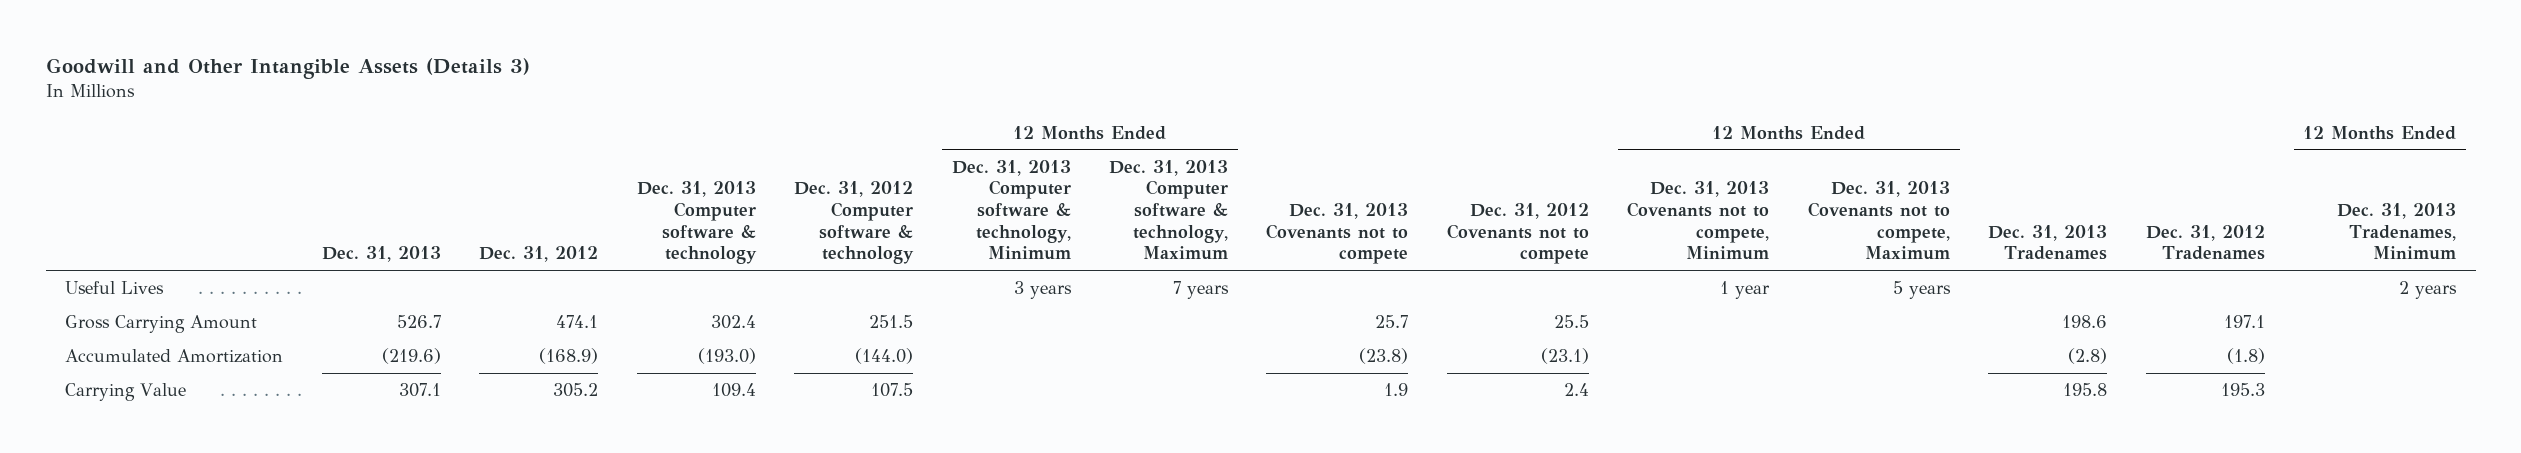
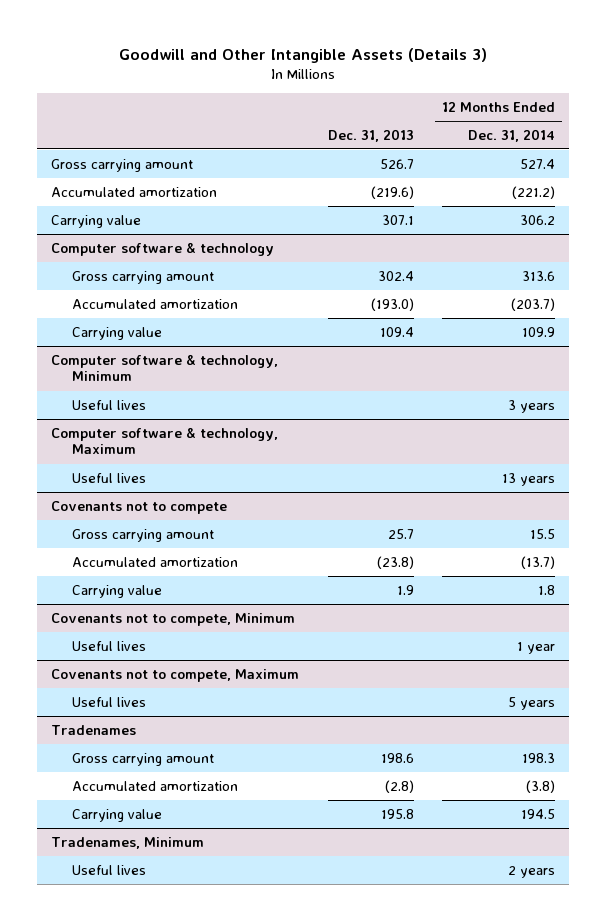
- | Dec. 31, 2013 | Dec. 31, 2012 | Dec. 31, 2013 Computer software & technology | Dec. 31, 2012 Computer software & technology | 12 Months Ended Dec. 31, 2013 Computer software & technology, Minimum | 12 Months Ended Dec. 31, 2013 Computer software & technology, Maximum | Dec. 31, 2013 Covenants not to compete | Dec. 31, 2012 Covenants not to compete | 12 Months Ended Dec. 31, 2013 Covenants not to compete, Minimum | 12 Months Ended Dec. 31, 2013 Covenants not to compete, Maximum | Dec. 31, 2013 Tradenames | Dec. 31, 2012 Tradenames | 12 Months Ended Dec. 31, 2013 Tradenames, Minimum
+ | Dec. 31, 2013 | 12 Months Ended Dec. 31, 2014
- Useful Lives | | | | | 3 years | 7 years | | | 1 year | 5 years | | | 2 years
- Gross Carrying Amount | 526.7 | 474.1 | 302.4 | 251.5 | | | 25.7 | 25.5 | | | 198.6 | 197.1 |
- Accumulated Amortization | (219.6) | (168.9) | (193.0) | (144.0) | | | (23.8) | (23.1) | | | (2.8) | (1.8) |
- Carrying Value | 307.1 | 305.2 | 109.4 | 107.5 | | | 1.9 | 2.4 | | | 195.8 | 195.3 |
+ Gross carrying amount | 526.7 | 527.4
+ Accumulated amortization | (219.6) | (221.2)
+ Carrying value | 307.1 | 306.2
+ Computer software & technology
+ Gross carrying amount | 302.4 | 313.6
+ Accumulated amortization | (193.0) | (203.7)
+ Carrying value | 109.4 | 109.9
+ Computer software & technology, Minimum
+ Useful lives | | 3 years
+ Computer software & technology, Maximum
+ Useful lives | | 13 years
+ Covenants not to compete
+ Gross carrying amount | 25.7 | 15.5
+ Accumulated amortization | (23.8) | (13.7)
+ Carrying value | 1.9 | 1.8
+ Covenants not to compete, Minimum
+ Useful lives | | 1 year
+ Covenants not to compete, Maximum
+ Useful lives | | 5 years
+ Tradenames
+ Gross carrying amount | 198.6 | 198.3
+ Accumulated amortization | (2.8) | (3.8)
+ Carrying value | 195.8 | 194.5
+ Tradenames, Minimum
+ Useful lives | | 2 years

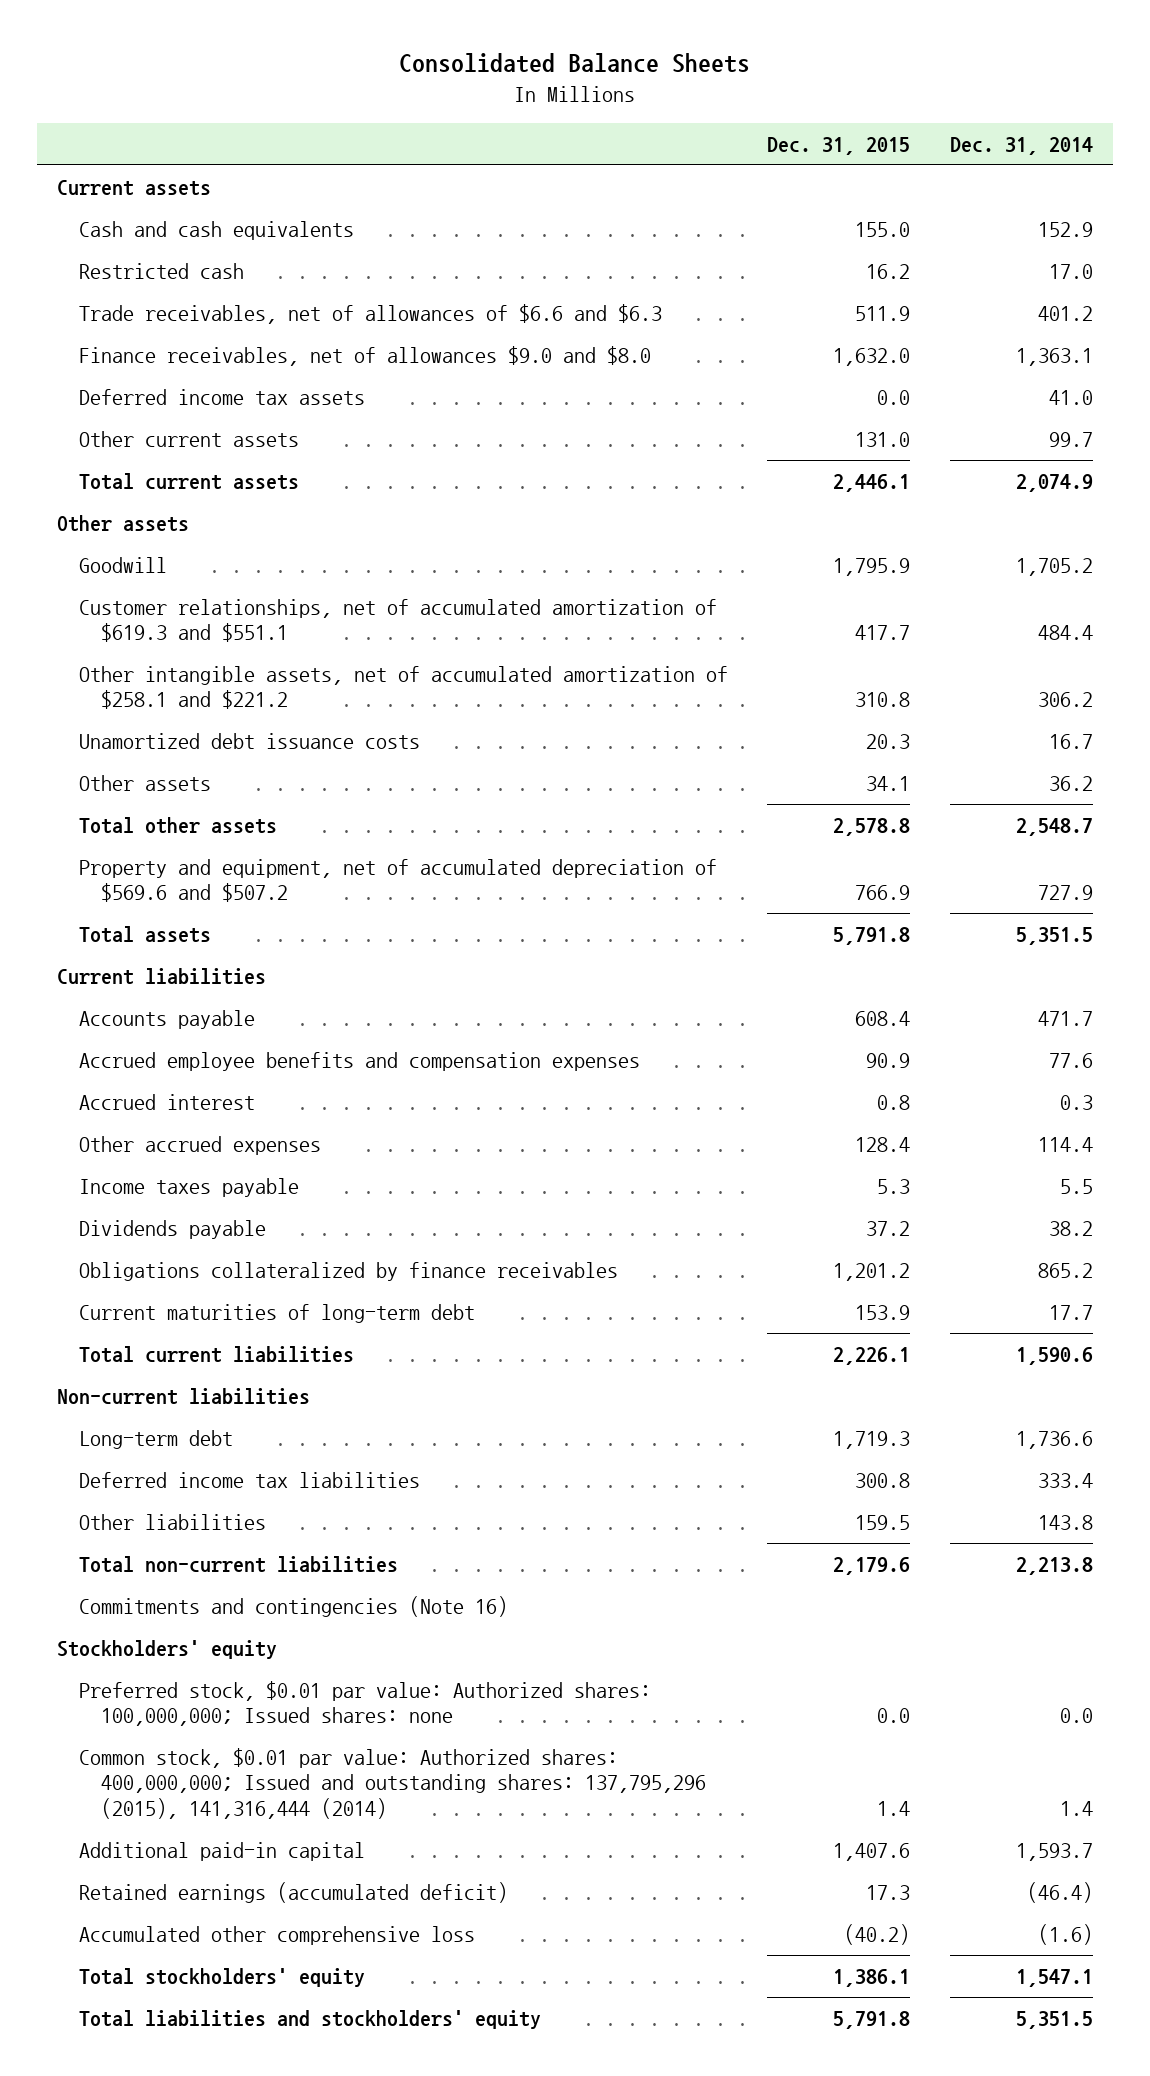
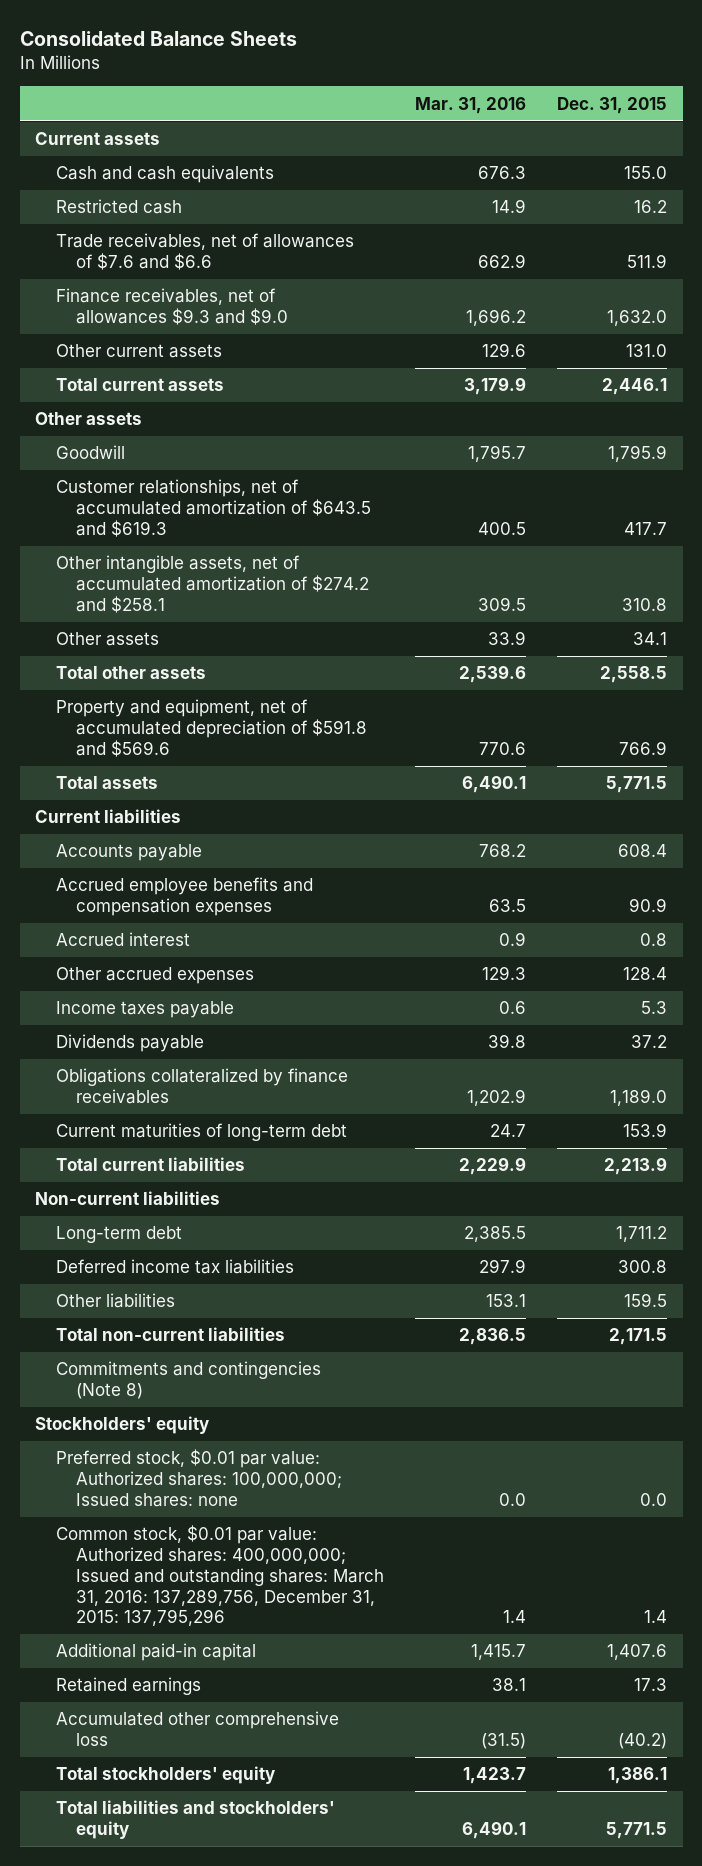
- | Dec. 31, 2015 | Dec. 31, 2014
+ | Mar. 31, 2016 | Dec. 31, 2015
- Trade receivables, net of allowances of $6.6 and $6.3 | 511.9 | 401.2
- Finance receivables, net of allowances $9.0 and $8.0 | 1,632.0 | 1,363.1
- Deferred income tax assets | 0.0 | 41.0
+ Trade receivables, net of allowances of $7.6 and $6.6 | 662.9 | 511.9
+ Finance receivables, net of allowances $9.3 and $9.0 | 1,696.2 | 1,632.0
- Customer relationships, net of accumulated amortization of $619.3 and $551.1 | 417.7 | 484.4
- Other intangible assets, net of accumulated amortization of $258.1 and $221.2 | 310.8 | 306.2
- Unamortized debt issuance costs | 20.3 | 16.7
+ Customer relationships, net of accumulated amortization of $643.5 and $619.3 | 400.5 | 417.7
+ Other intangible assets, net of accumulated amortization of $274.2 and $258.1 | 309.5 | 310.8
- Total other assets | 2,578.8 | 2,548.7
- Property and equipment, net of accumulated depreciation of $569.6 and $507.2 | 766.9 | 727.9
- Total assets | 5,791.8 | 5,351.5
+ Total other assets | 2,539.6 | 2,558.5
+ Property and equipment, net of accumulated depreciation of $591.8 and $569.6 | 770.6 | 766.9
+ Total assets | 6,490.1 | 5,771.5
- Obligations collateralized by finance receivables | 1,201.2 | 865.2
+ Obligations collateralized by finance receivables | 1,202.9 | 1,189.0
- Total current liabilities | 2,226.1 | 1,590.6
+ Total current liabilities | 2,229.9 | 2,213.9
- Long-term debt | 1,719.3 | 1,736.6
+ Long-term debt | 2,385.5 | 1,711.2
- Total non-current liabilities | 2,179.6 | 2,213.8
- Commitments and contingencies (Note 16)
+ Total non-current liabilities | 2,836.5 | 2,171.5
+ Commitments and contingencies (Note 8)
- Common stock, $0.01 par value: Authorized shares: 400,000,000; Issued and outstanding shares: 137,795,296 (2015), 141,316,444 (2014) | 1.4 | 1.4
+ Common stock, $0.01 par value: Authorized shares: 400,000,000; Issued and outstanding shares: March 31, 2016: 137,289,756, December 31, 2015: 137,795,296 | 1.4 | 1.4
- Retained earnings (accumulated deficit) | 17.3 | (46.4)
+ Retained earnings | 38.1 | 17.3
- Total liabilities and stockholders' equity | 5,791.8 | 5,351.5
+ Total liabilities and stockholders' equity | 6,490.1 | 5,771.5

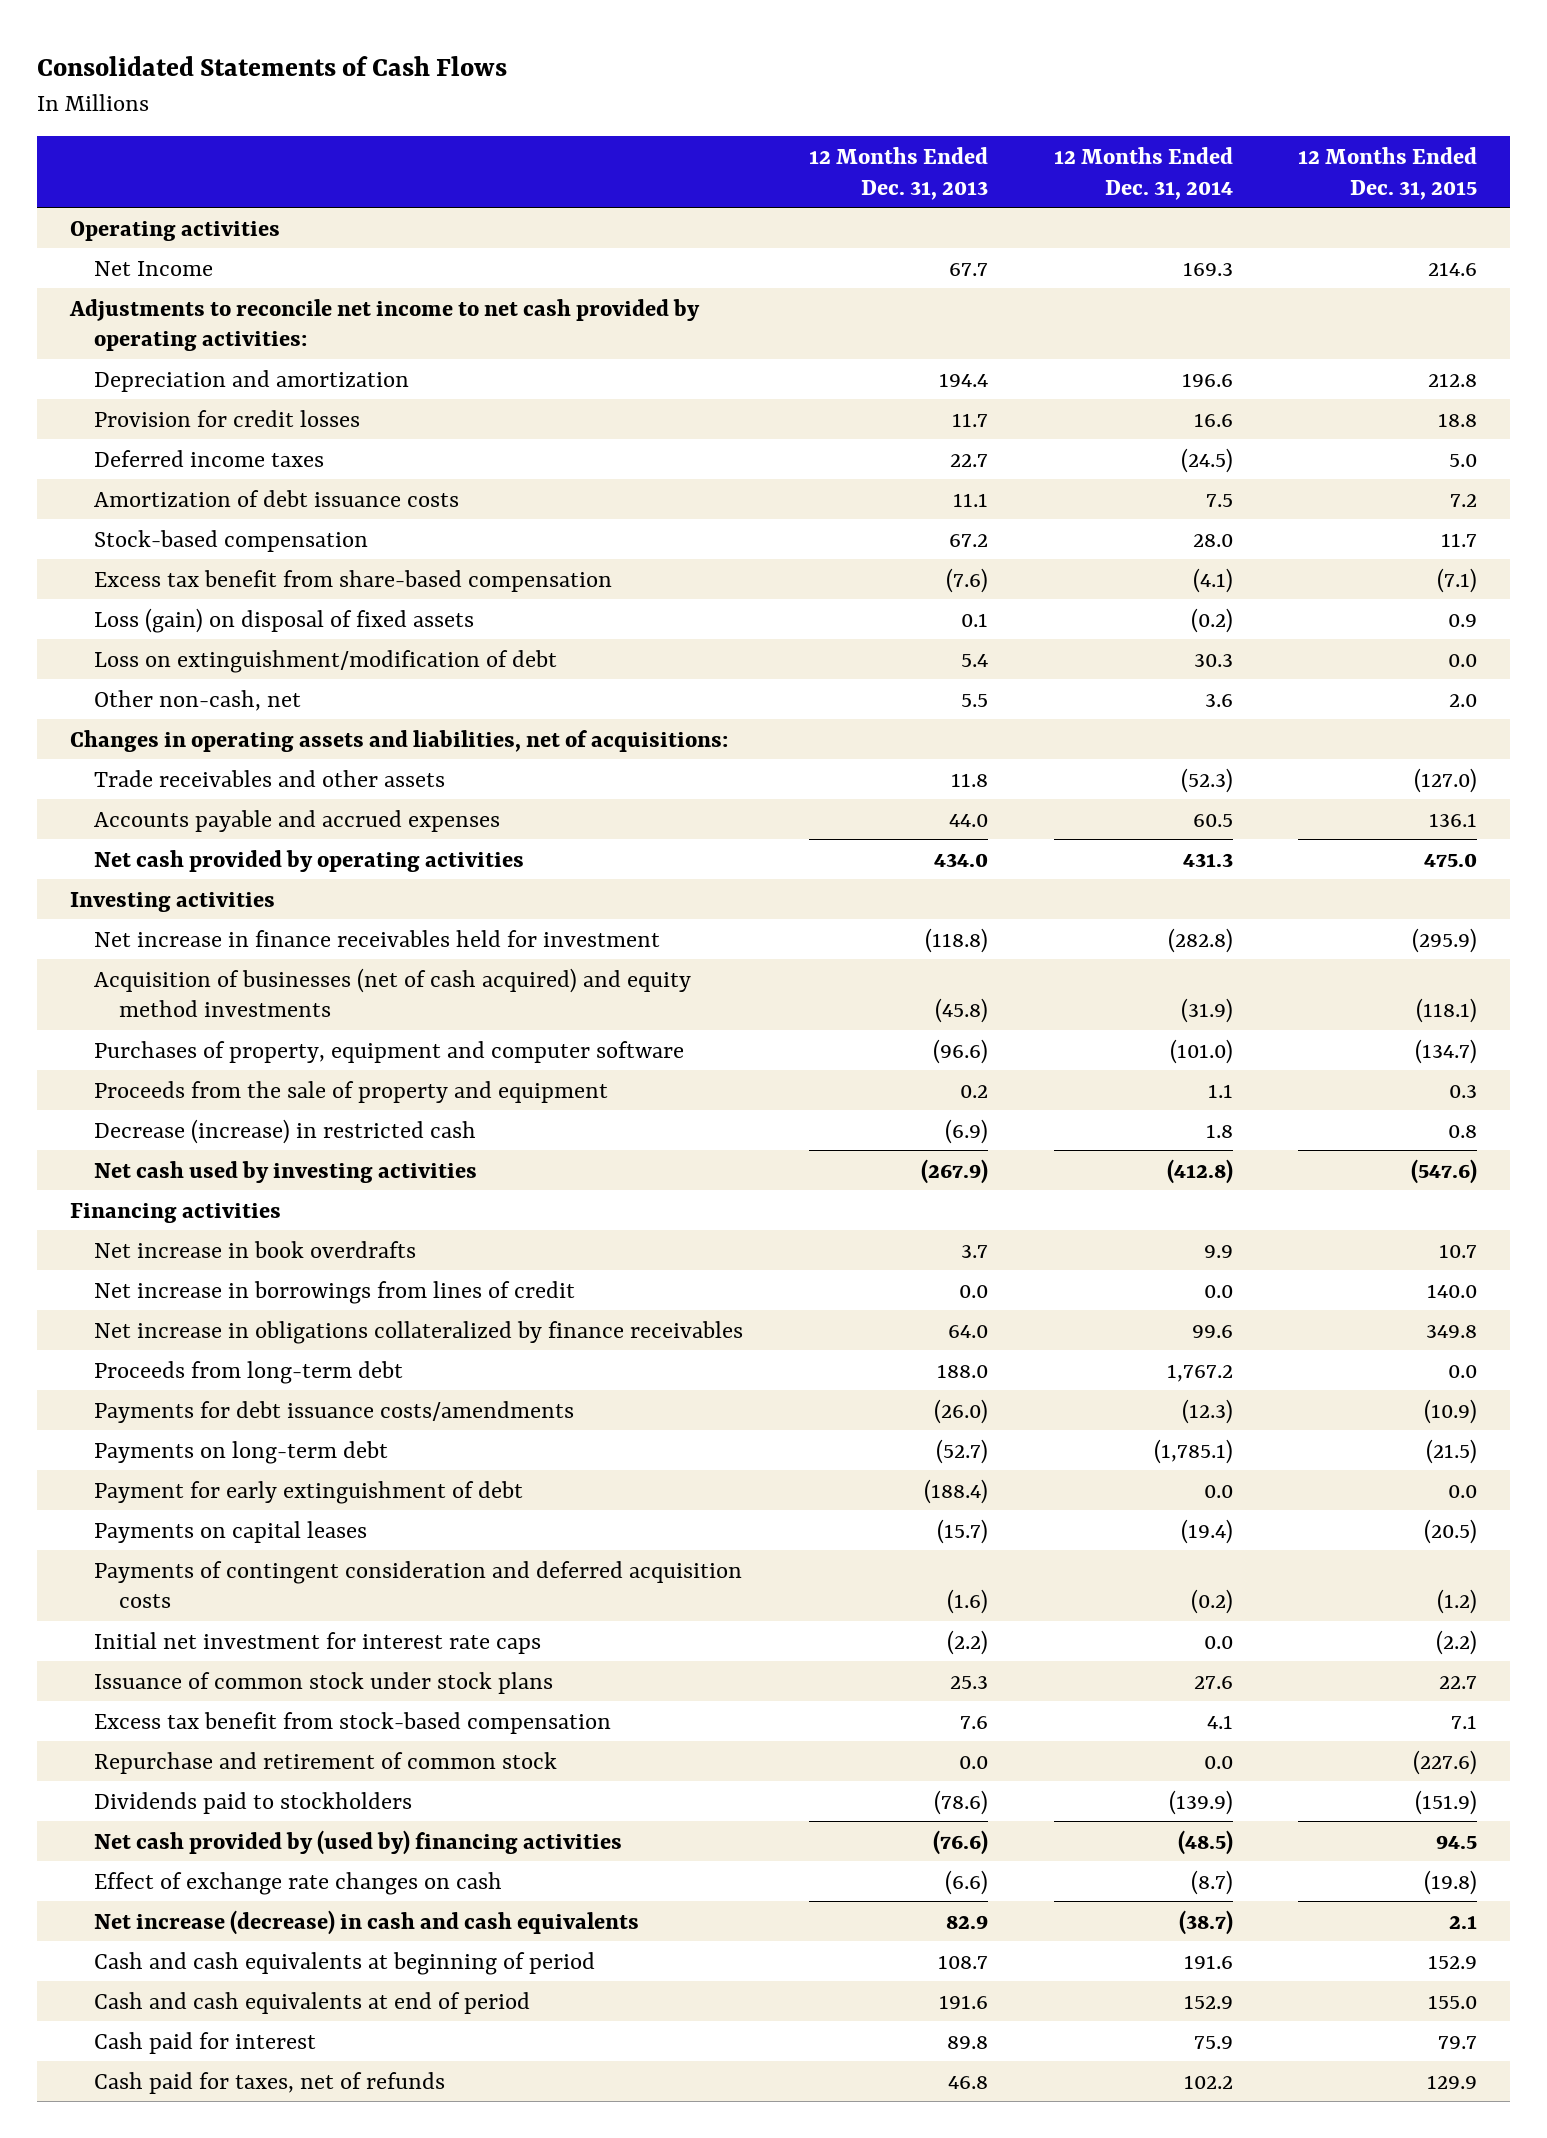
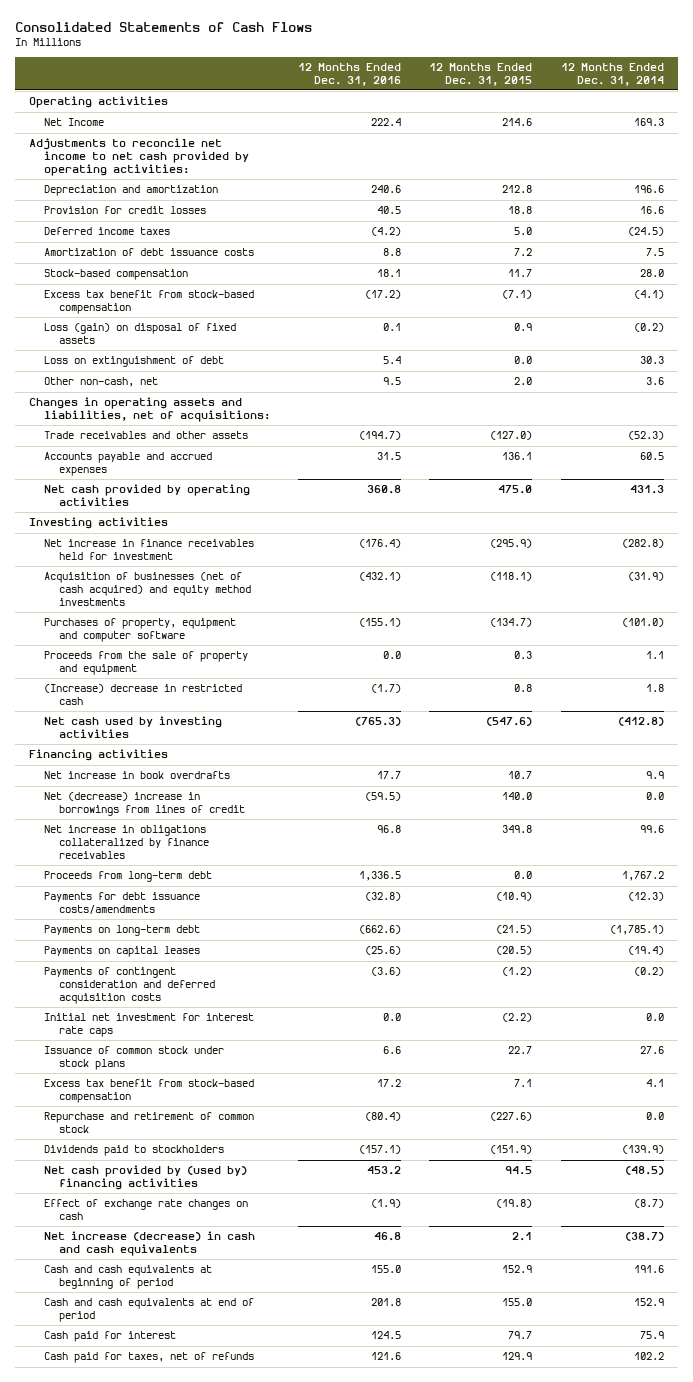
- | 12 Months Ended Dec. 31, 2013 | 12 Months Ended Dec. 31, 2014 | 12 Months Ended Dec. 31, 2015
+ | 12 Months Ended Dec. 31, 2016 | 12 Months Ended Dec. 31, 2015 | 12 Months Ended Dec. 31, 2014
- Excess tax benefit from share-based compensation | (7.6) | (4.1) | (7.1)
+ Excess tax benefit from stock-based compensation | (17.2) | (7.1) | (4.1)
- Loss on extinguishment/modification of debt | 5.4 | 30.3 | 0.0
+ Loss on extinguishment of debt | 5.4 | 0.0 | 30.3
- Decrease (increase) in restricted cash | (6.9) | 1.8 | 0.8
+ (Increase) decrease in restricted cash | (1.7) | 0.8 | 1.8
- Net increase in borrowings from lines of credit | 0.0 | 0.0 | 140.0
+ Net (decrease) increase in borrowings from lines of credit | (59.5) | 140.0 | 0.0
- Payment for early extinguishment of debt | (188.4) | 0.0 | 0.0

